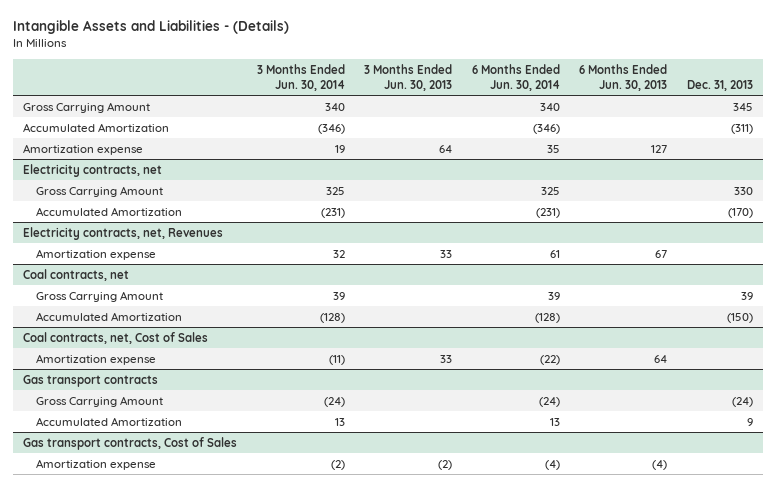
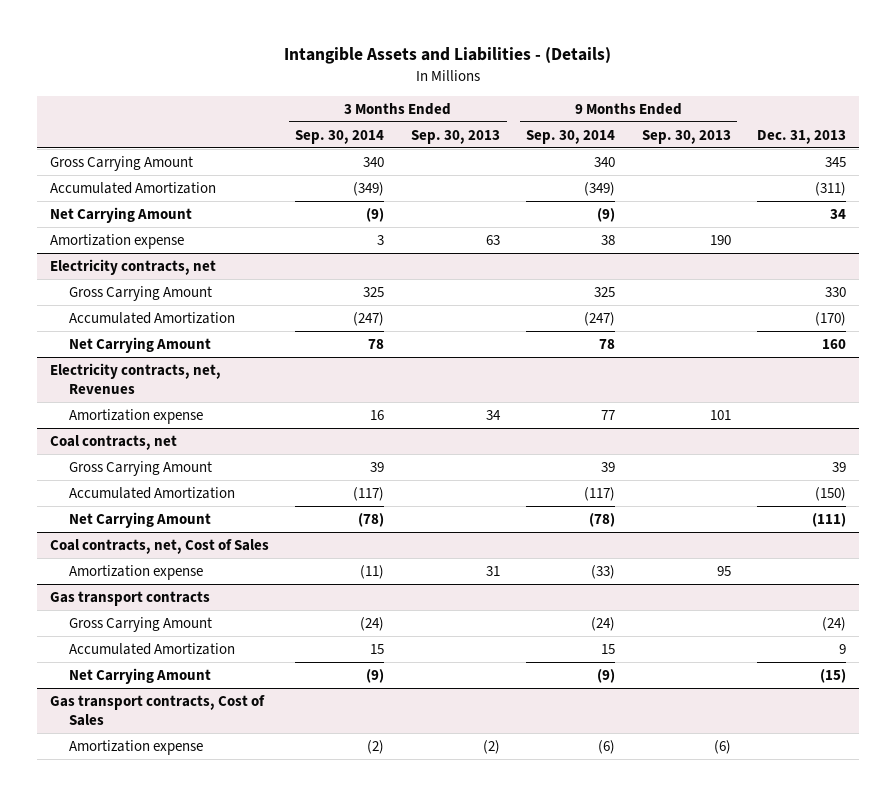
- | 3 Months Ended Jun. 30, 2014 | 3 Months Ended Jun. 30, 2013 | 6 Months Ended Jun. 30, 2014 | 6 Months Ended Jun. 30, 2013 | Dec. 31, 2013
+ | 3 Months Ended Sep. 30, 2014 | 3 Months Ended Sep. 30, 2013 | 9 Months Ended Sep. 30, 2014 | 9 Months Ended Sep. 30, 2013 | Dec. 31, 2013
+ Net Carrying Amount | (9) | | (9) | | 34
@ Electricity contracts, net
+ Net Carrying Amount | 78 | | 78 | | 160
@ Coal contracts, net
+ Net Carrying Amount | (78) | | (78) | | (111)
@ Gas transport contracts
+ Net Carrying Amount | (9) | | (9) | | (15)

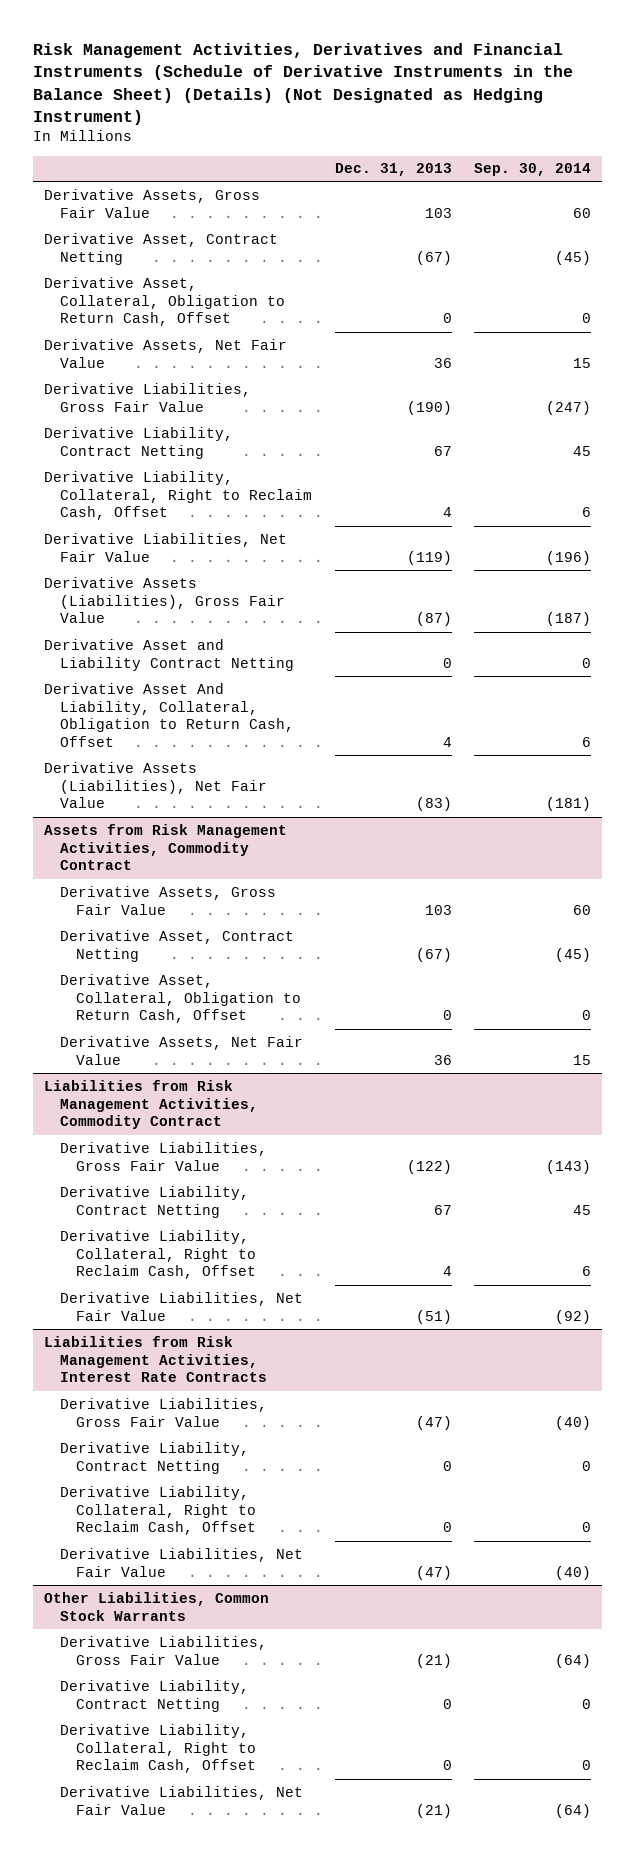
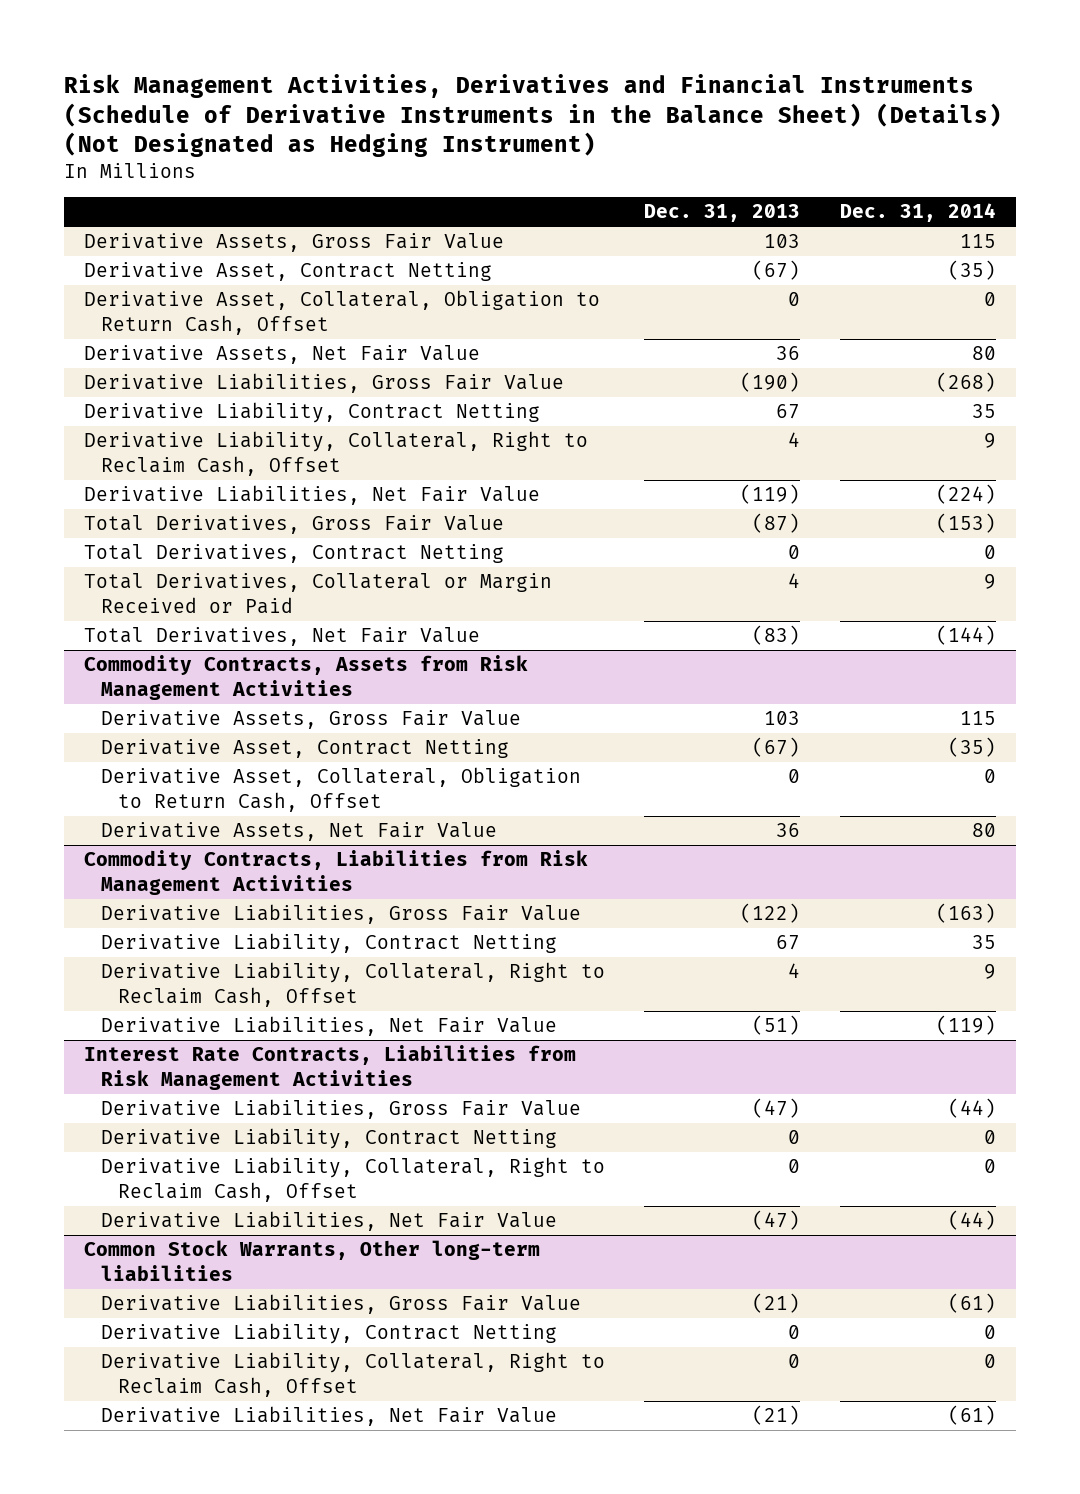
- | Dec. 31, 2013 | Sep. 30, 2014
+ | Dec. 31, 2013 | Dec. 31, 2014
- Derivative Assets (Liabilities), Gross Fair Value | (87) | (187)
- Derivative Asset and Liability Contract Netting | 0 | 0
- Derivative Asset And Liability, Collateral, Obligation to Return Cash, Offset | 4 | 6
- Derivative Assets (Liabilities), Net Fair Value | (83) | (181)
- Assets from Risk Management Activities, Commodity Contract
+ Total Derivatives, Gross Fair Value | (87) | (153)
+ Total Derivatives, Contract Netting | 0 | 0
+ Total Derivatives, Collateral or Margin Received or Paid | 4 | 9
+ Total Derivatives, Net Fair Value | (83) | (144)
+ Commodity Contracts, Assets from Risk Management Activities
- Liabilities from Risk Management Activities, Commodity Contract
+ Commodity Contracts, Liabilities from Risk Management Activities
- Liabilities from Risk Management Activities, Interest Rate Contracts
+ Interest Rate Contracts, Liabilities from Risk Management Activities
- Other Liabilities, Common Stock Warrants
+ Common Stock Warrants, Other long-term liabilities

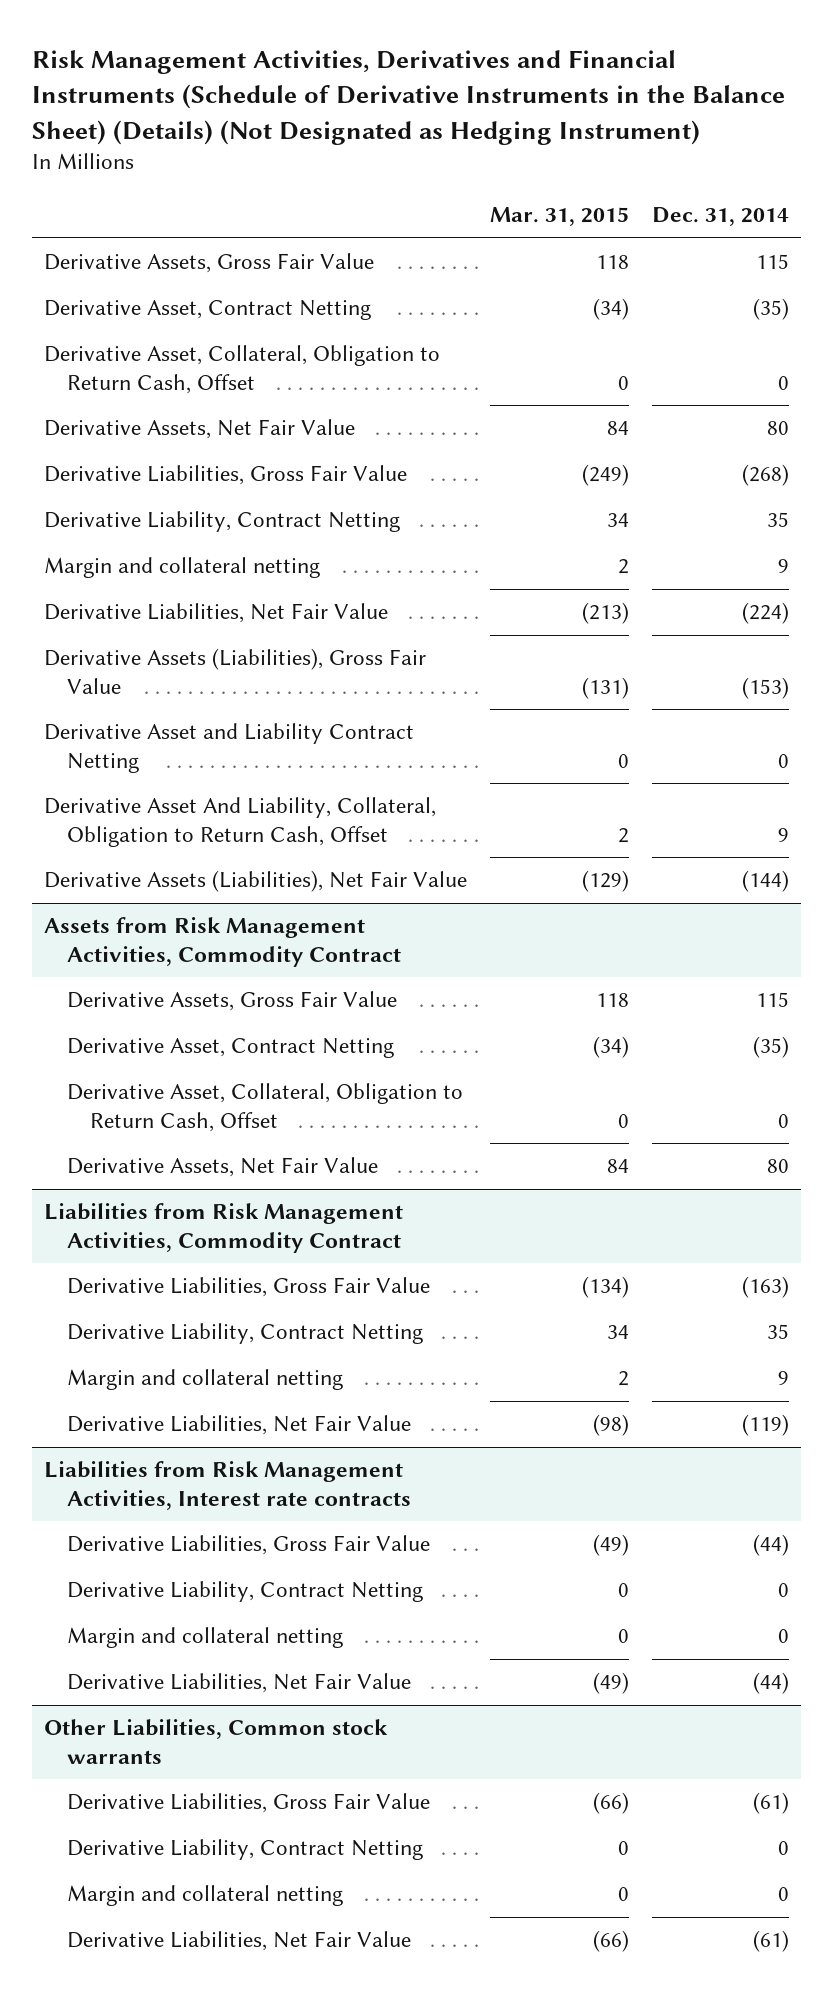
- | Dec. 31, 2013 | Dec. 31, 2014
+ | Mar. 31, 2015 | Dec. 31, 2014
- Derivative Liability, Collateral, Right to Reclaim Cash, Offset | 4 | 9
+ Margin and collateral netting | 2 | 9
- Total Derivatives, Gross Fair Value | (87) | (153)
- Total Derivatives, Contract Netting | 0 | 0
- Total Derivatives, Collateral or Margin Received or Paid | 4 | 9
- Total Derivatives, Net Fair Value | (83) | (144)
- Commodity Contracts, Assets from Risk Management Activities
+ Derivative Assets (Liabilities), Gross Fair Value | (131) | (153)
+ Derivative Asset and Liability Contract Netting | 0 | 0
+ Derivative Asset And Liability, Collateral, Obligation to Return Cash, Offset | 2 | 9
+ Derivative Assets (Liabilities), Net Fair Value | (129) | (144)
+ Assets from Risk Management Activities, Commodity Contract
- Commodity Contracts, Liabilities from Risk Management Activities
+ Liabilities from Risk Management Activities, Commodity Contract
- Derivative Liability, Collateral, Right to Reclaim Cash, Offset | 4 | 9
+ Margin and collateral netting | 2 | 9
- Interest Rate Contracts, Liabilities from Risk Management Activities
+ Liabilities from Risk Management Activities, Interest rate contracts
- Derivative Liability, Collateral, Right to Reclaim Cash, Offset | 0 | 0
+ Margin and collateral netting | 0 | 0
- Common Stock Warrants, Other long-term liabilities
+ Other Liabilities, Common stock warrants
- Derivative Liability, Collateral, Right to Reclaim Cash, Offset | 0 | 0
+ Margin and collateral netting | 0 | 0

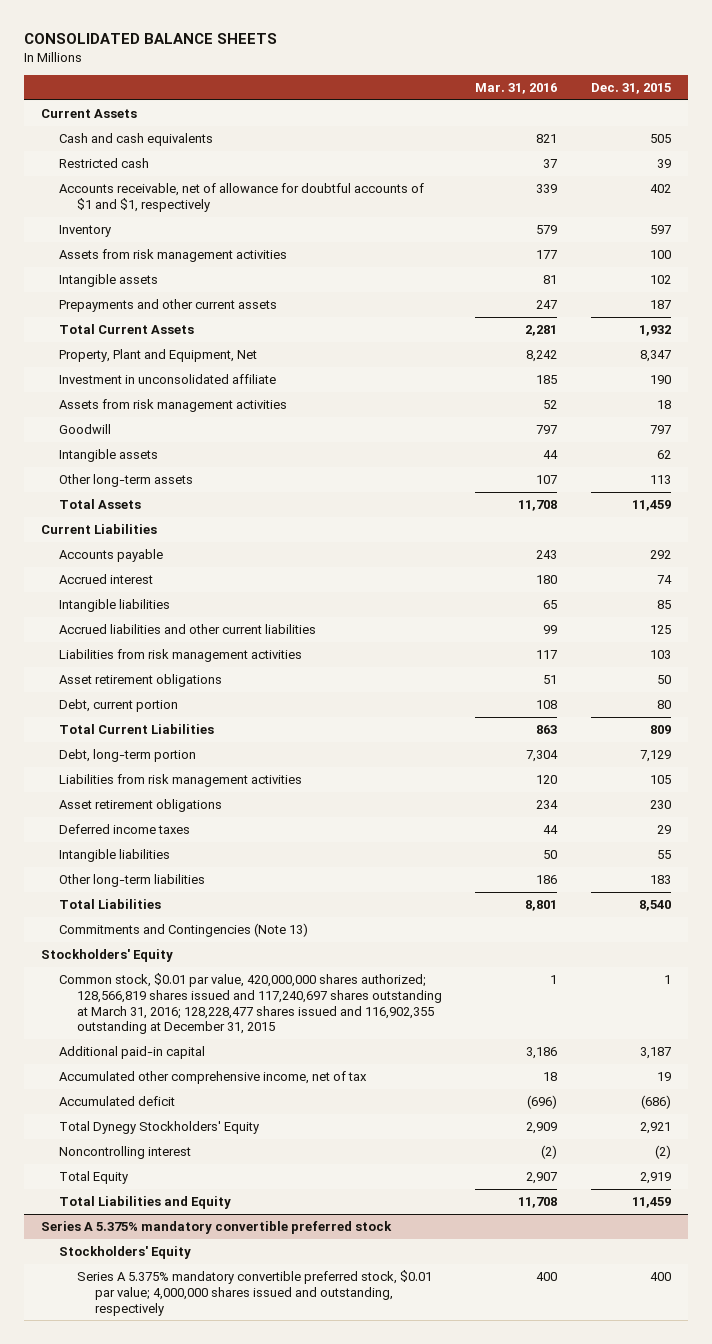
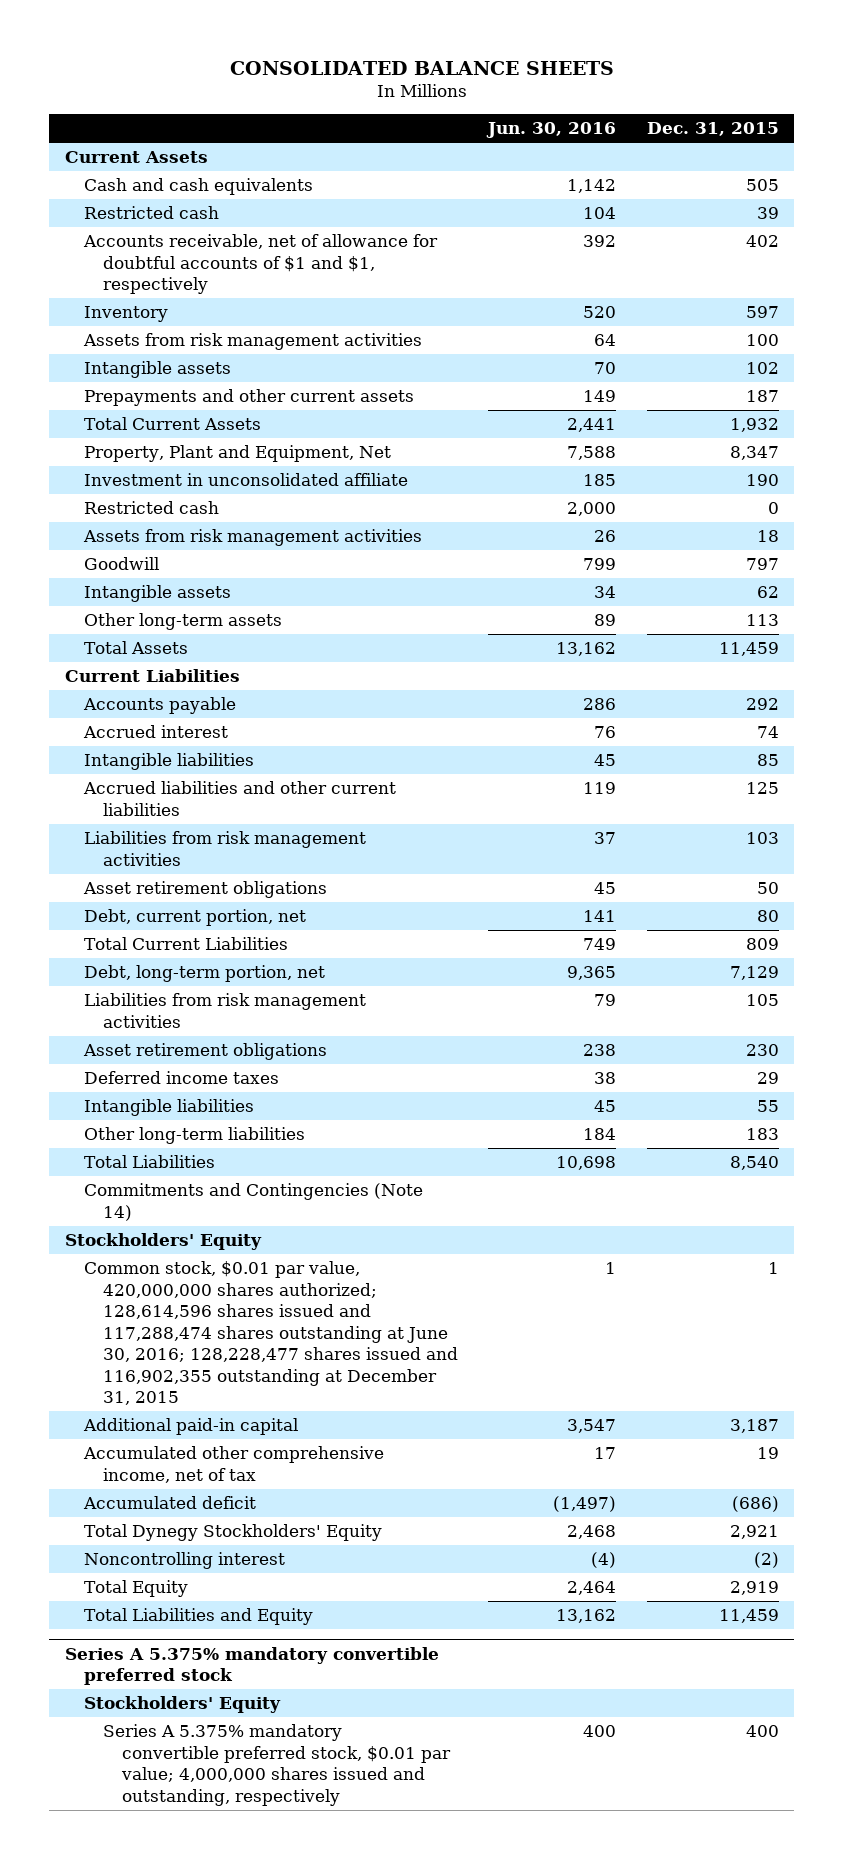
- | Mar. 31, 2016 | Dec. 31, 2015
+ | Jun. 30, 2016 | Dec. 31, 2015
+ Restricted cash | 2,000 | 0
- Debt, current portion | 108 | 80
+ Debt, current portion, net | 141 | 80
- Debt, long-term portion | 7,304 | 7,129
+ Debt, long-term portion, net | 9,365 | 7,129
- Commitments and Contingencies (Note 13)
+ Commitments and Contingencies (Note 14)
- Common stock, $0.01 par value, 420,000,000 shares authorized; 128,566,819 shares issued and 117,240,697 shares outstanding at March 31, 2016; 128,228,477 shares issued and 116,902,355 outstanding at December 31, 2015 | 1 | 1
+ Common stock, $0.01 par value, 420,000,000 shares authorized; 128,614,596 shares issued and 117,288,474 shares outstanding at June 30, 2016; 128,228,477 shares issued and 116,902,355 outstanding at December 31, 2015 | 1 | 1

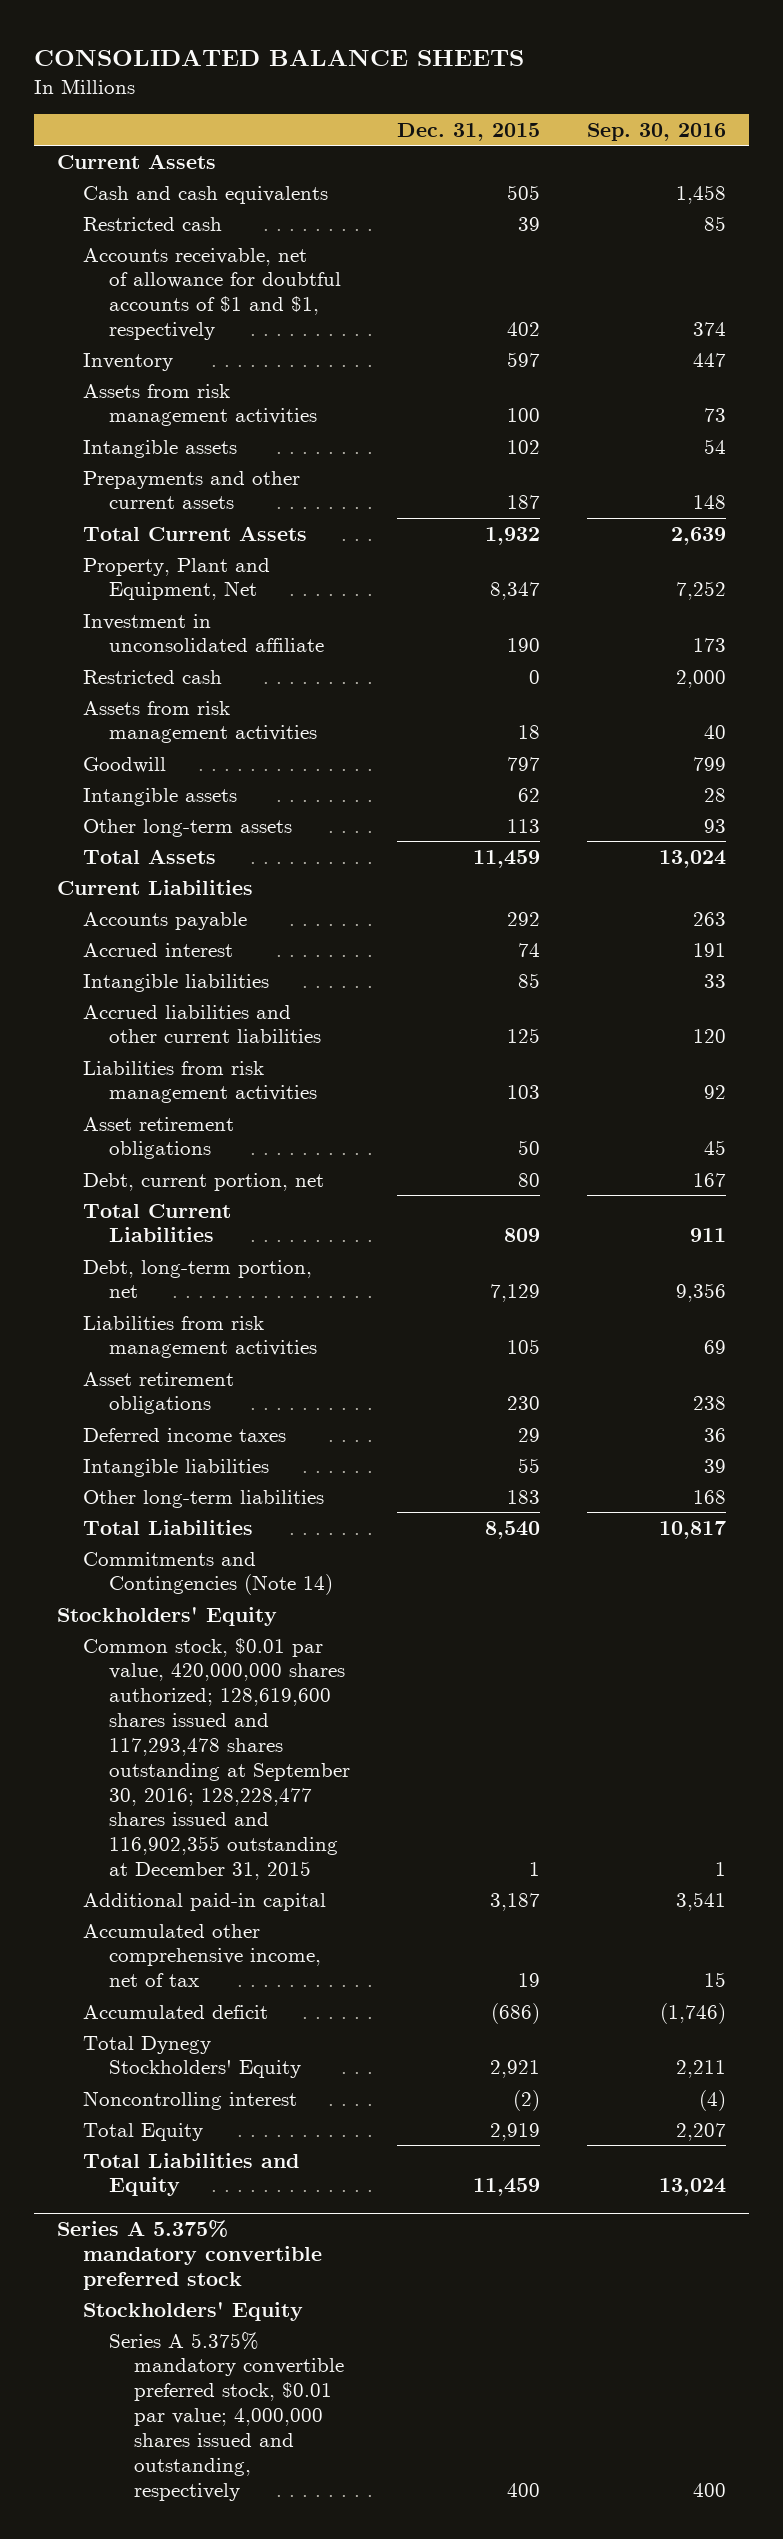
- | Jun. 30, 2016 | Dec. 31, 2015
+ | Dec. 31, 2015 | Sep. 30, 2016
- Common stock, $0.01 par value, 420,000,000 shares authorized; 128,614,596 shares issued and 117,288,474 shares outstanding at June 30, 2016; 128,228,477 shares issued and 116,902,355 outstanding at December 31, 2015 | 1 | 1
+ Common stock, $0.01 par value, 420,000,000 shares authorized; 128,619,600 shares issued and 117,293,478 shares outstanding at September 30, 2016; 128,228,477 shares issued and 116,902,355 outstanding at December 31, 2015 | 1 | 1

